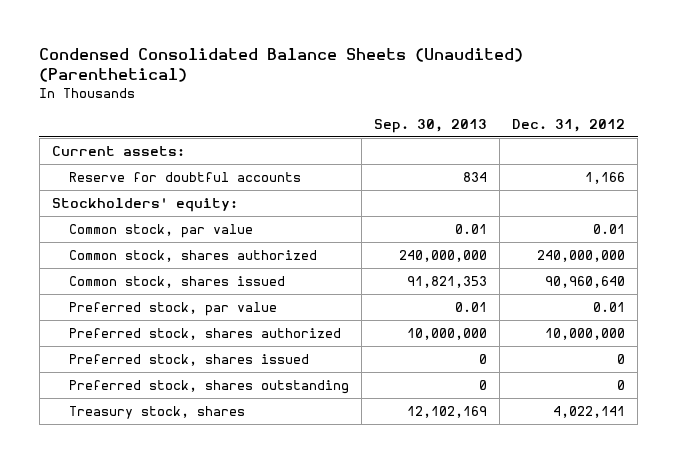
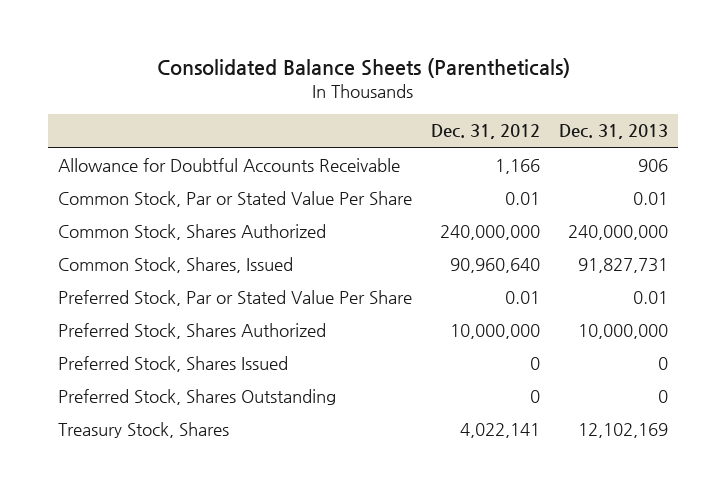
- Condensed Consolidated Balance Sheets (Unaudited) (Parenthetical)
+ Consolidated Balance Sheets (Parentheticals)
- | Sep. 30, 2013 | Dec. 31, 2012
+ | Dec. 31, 2012 | Dec. 31, 2013
- Current assets:
- Reserve for doubtful accounts | 834 | 1,166
- Stockholders' equity:
- Common stock, par value | 0.01 | 0.01
- Common stock, shares authorized | 240,000,000 | 240,000,000
- Common stock, shares issued | 91,821,353 | 90,960,640
- Preferred stock, par value | 0.01 | 0.01
- Preferred stock, shares authorized | 10,000,000 | 10,000,000
- Preferred stock, shares issued | 0 | 0
- Preferred stock, shares outstanding | 0 | 0
- Treasury stock, shares | 12,102,169 | 4,022,141
+ Allowance for Doubtful Accounts Receivable | 1,166 | 906
+ Common Stock, Par or Stated Value Per Share | 0.01 | 0.01
+ Common Stock, Shares Authorized | 240,000,000 | 240,000,000
+ Common Stock, Shares, Issued | 90,960,640 | 91,827,731
+ Preferred Stock, Par or Stated Value Per Share | 0.01 | 0.01
+ Preferred Stock, Shares Authorized | 10,000,000 | 10,000,000
+ Preferred Stock, Shares Issued | 0 | 0
+ Preferred Stock, Shares Outstanding | 0 | 0
+ Treasury Stock, Shares | 4,022,141 | 12,102,169

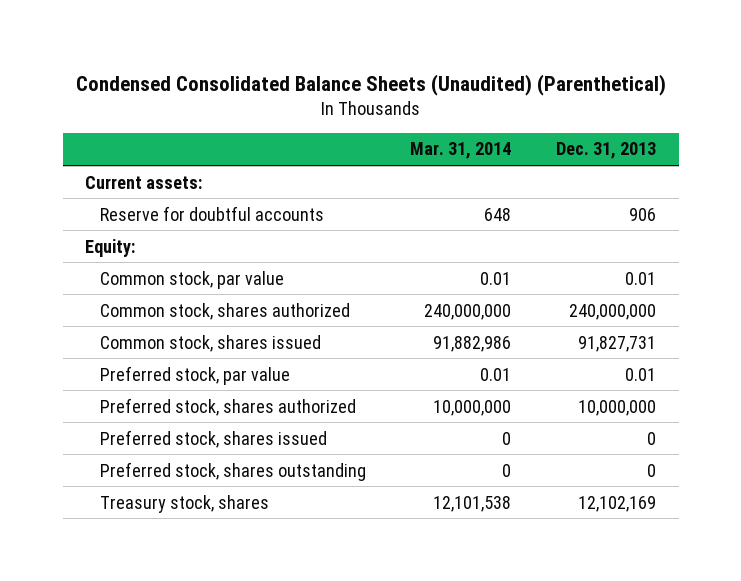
- Consolidated Balance Sheets (Parentheticals)
+ Condensed Consolidated Balance Sheets (Unaudited) (Parenthetical)
- | Dec. 31, 2012 | Dec. 31, 2013
+ | Mar. 31, 2014 | Dec. 31, 2013
- Allowance for Doubtful Accounts Receivable | 1,166 | 906
- Common Stock, Par or Stated Value Per Share | 0.01 | 0.01
- Common Stock, Shares Authorized | 240,000,000 | 240,000,000
- Common Stock, Shares, Issued | 90,960,640 | 91,827,731
- Preferred Stock, Par or Stated Value Per Share | 0.01 | 0.01
- Preferred Stock, Shares Authorized | 10,000,000 | 10,000,000
- Preferred Stock, Shares Issued | 0 | 0
- Preferred Stock, Shares Outstanding | 0 | 0
- Treasury Stock, Shares | 4,022,141 | 12,102,169
+ Current assets:
+ Reserve for doubtful accounts | 648 | 906
+ Equity:
+ Common stock, par value | 0.01 | 0.01
+ Common stock, shares authorized | 240,000,000 | 240,000,000
+ Common stock, shares issued | 91,882,986 | 91,827,731
+ Preferred stock, par value | 0.01 | 0.01
+ Preferred stock, shares authorized | 10,000,000 | 10,000,000
+ Preferred stock, shares issued | 0 | 0
+ Preferred stock, shares outstanding | 0 | 0
+ Treasury stock, shares | 12,101,538 | 12,102,169

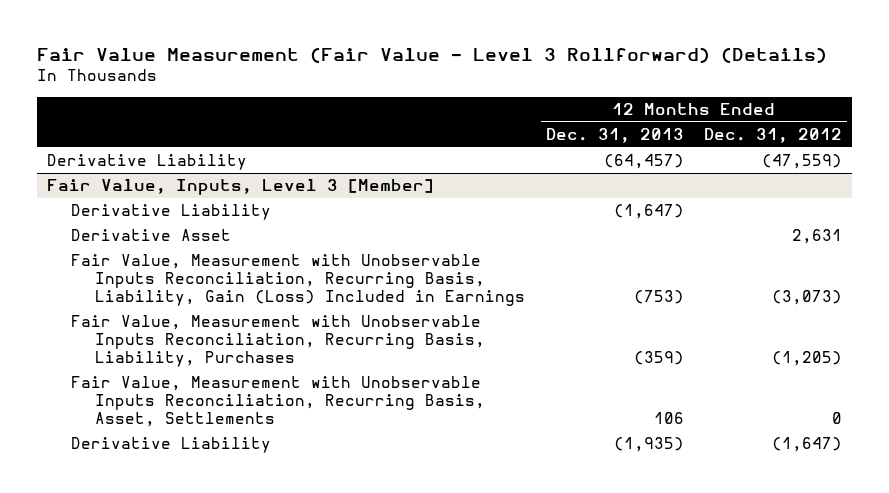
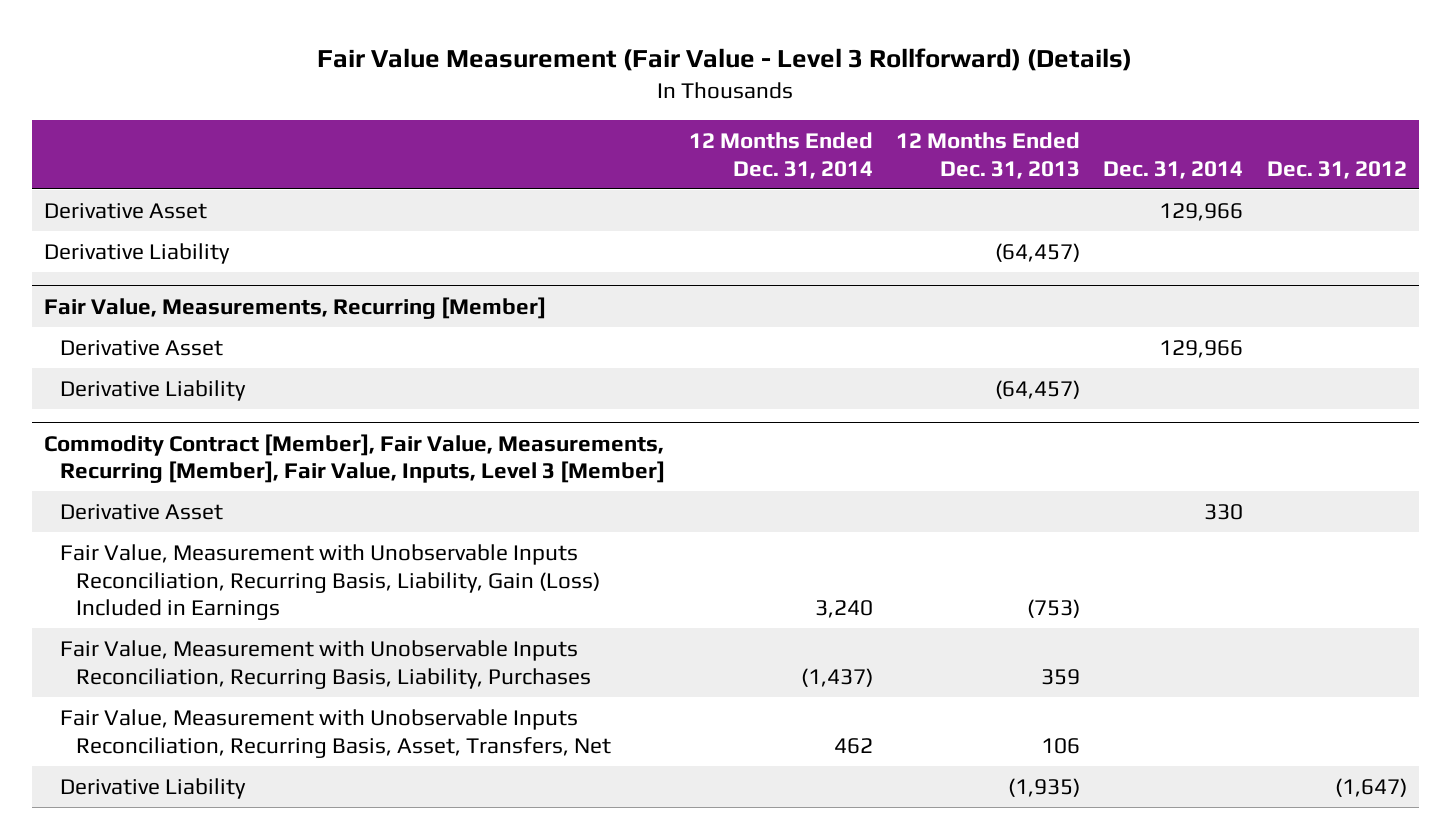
- | 12 Months Ended Dec. 31, 2013 | 12 Months Ended Dec. 31, 2012
+ | 12 Months Ended Dec. 31, 2014 | 12 Months Ended Dec. 31, 2013 | Dec. 31, 2014 | Dec. 31, 2012
+ Derivative Asset | | | 129,966 |
- Fair Value, Inputs, Level 3 [Member]
- Derivative Liability | (1,647) |
+ Fair Value, Measurements, Recurring [Member]
+ Derivative Liability | | (64,457) | |
+ Commodity Contract [Member], Fair Value, Measurements, Recurring [Member], Fair Value, Inputs, Level 3 [Member]
+ Derivative Asset | | | 330 |
- Fair Value, Measurement with Unobservable Inputs Reconciliation, Recurring Basis, Liability, Purchases | (359) | (1,205)
- Fair Value, Measurement with Unobservable Inputs Reconciliation, Recurring Basis, Asset, Settlements | 106 | 0
+ Fair Value, Measurement with Unobservable Inputs Reconciliation, Recurring Basis, Liability, Purchases | (1,437) | 359 | |
+ Fair Value, Measurement with Unobservable Inputs Reconciliation, Recurring Basis, Asset, Transfers, Net | 462 | 106 | |

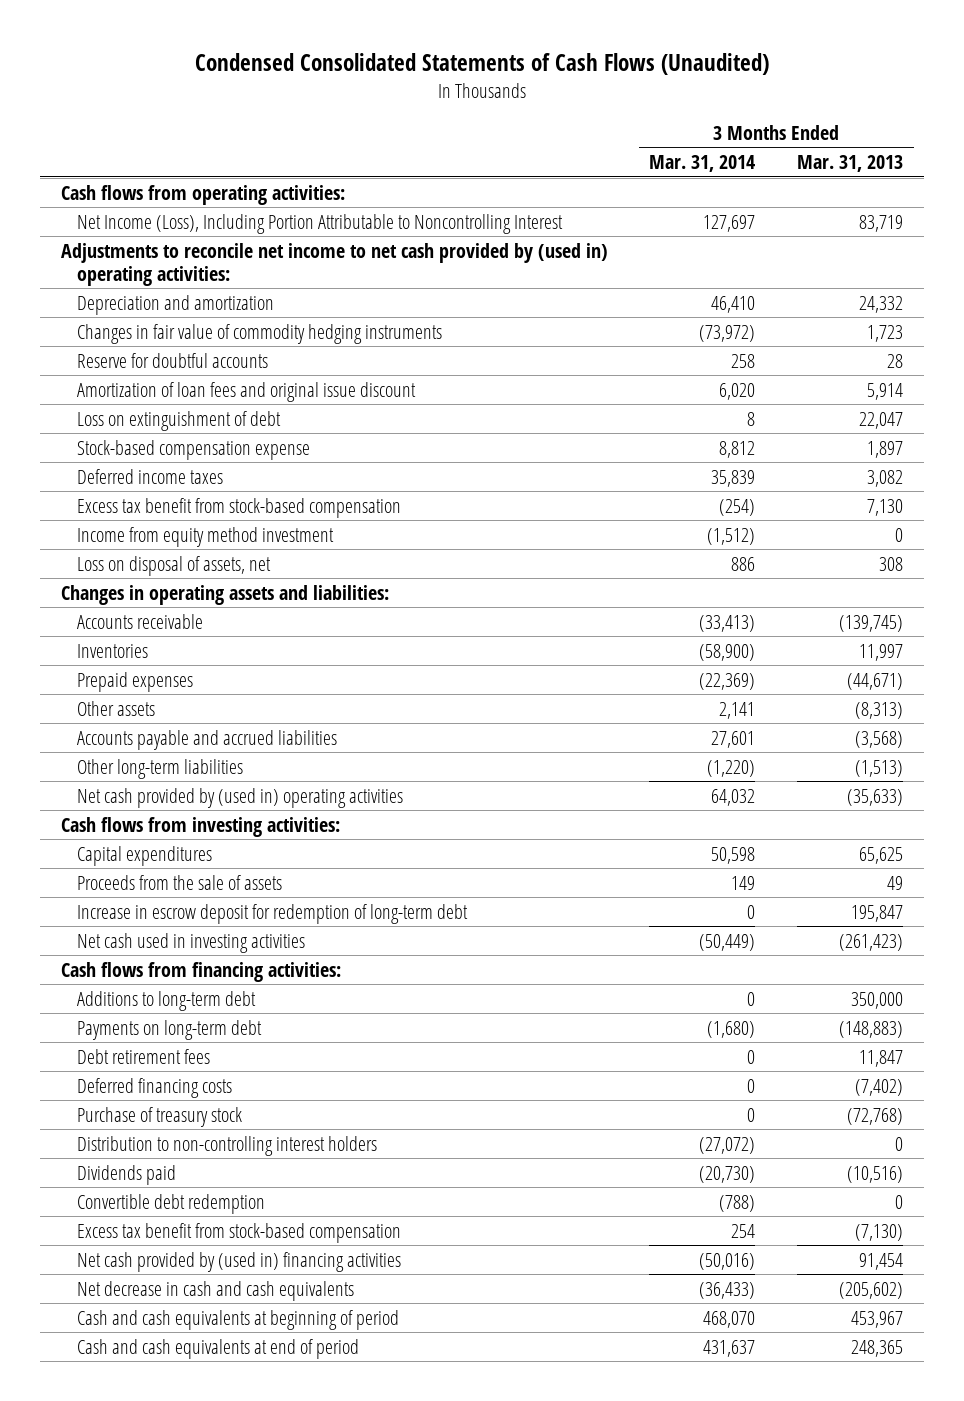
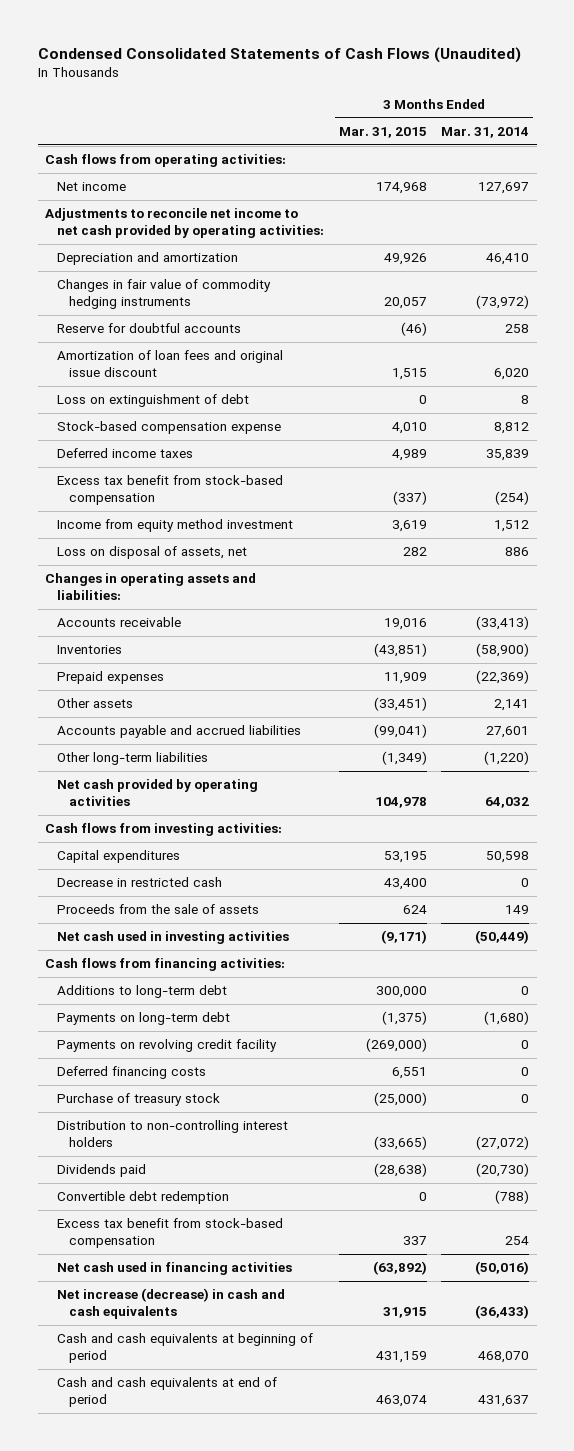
- | 3 Months Ended Mar. 31, 2014 | 3 Months Ended Mar. 31, 2013
+ | 3 Months Ended Mar. 31, 2015 | 3 Months Ended Mar. 31, 2014
- Net Income (Loss), Including Portion Attributable to Noncontrolling Interest | 127,697 | 83,719
- Adjustments to reconcile net income to net cash provided by (used in) operating activities:
+ Net income | 174,968 | 127,697
+ Adjustments to reconcile net income to net cash provided by operating activities:
- Income from equity method investment | (1,512) | 0
+ Income from equity method investment | 3,619 | 1,512
- Net cash provided by (used in) operating activities | 64,032 | (35,633)
+ Net cash provided by operating activities | 104,978 | 64,032
+ Decrease in restricted cash | 43,400 | 0
- Increase in escrow deposit for redemption of long-term debt | 0 | 195,847
- Debt retirement fees | 0 | 11,847
+ Payments on revolving credit facility | (269,000) | 0
- Net cash provided by (used in) financing activities | (50,016) | 91,454
- Net decrease in cash and cash equivalents | (36,433) | (205,602)
+ Net cash used in financing activities | (63,892) | (50,016)
+ Net increase (decrease) in cash and cash equivalents | 31,915 | (36,433)

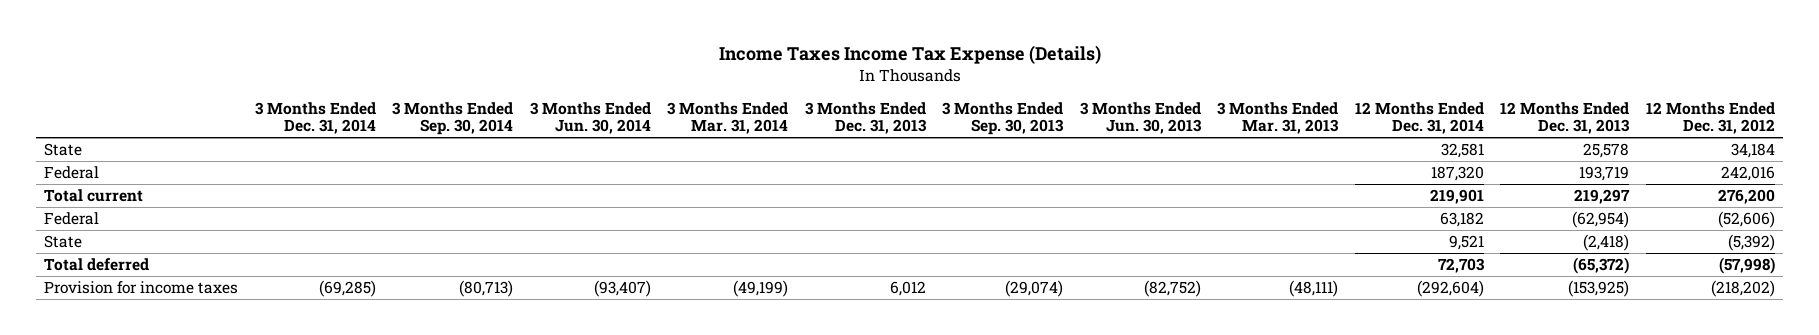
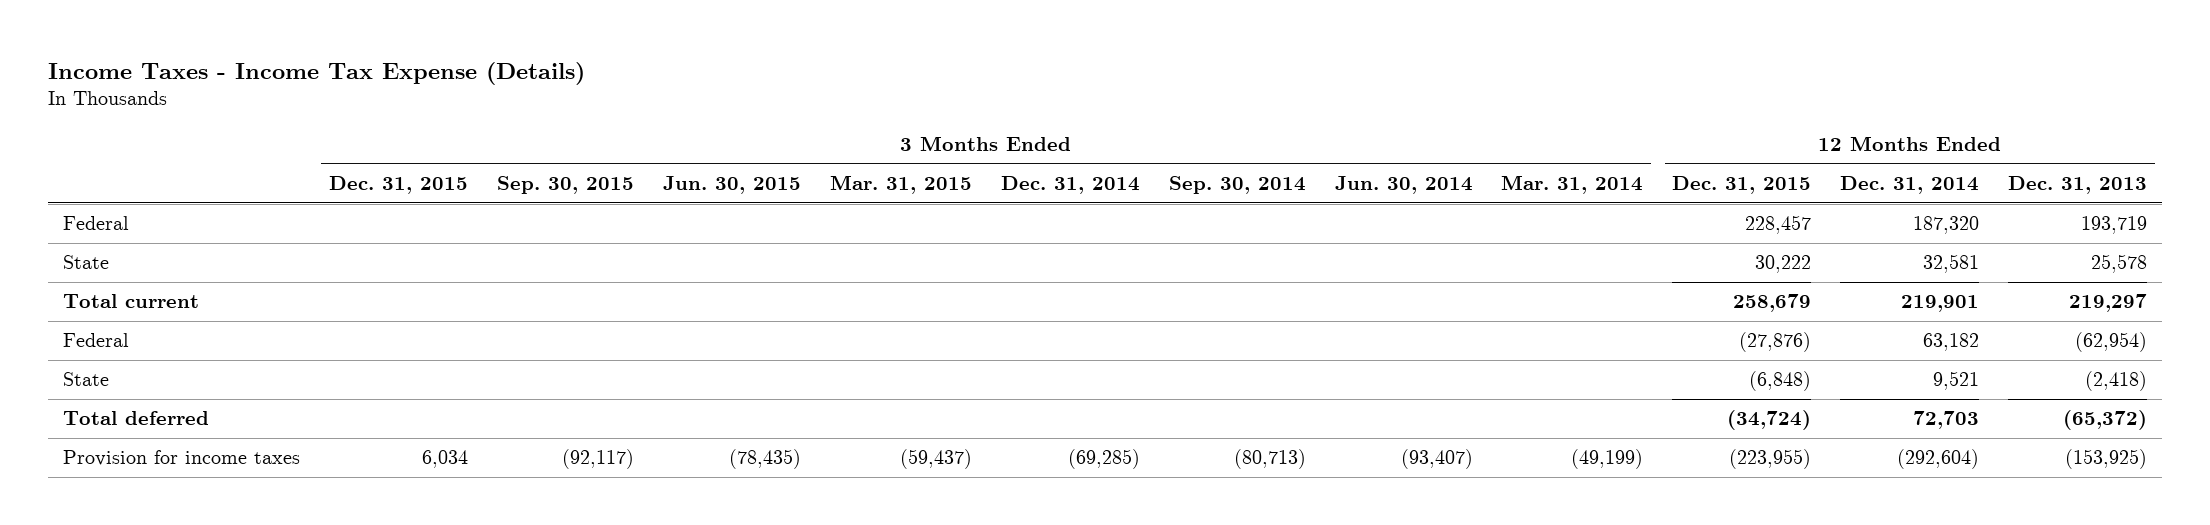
- Income Taxes Income Tax Expense (Details)
+ Income Taxes - Income Tax Expense (Details)
- | 3 Months Ended Dec. 31, 2014 | 3 Months Ended Sep. 30, 2014 | 3 Months Ended Jun. 30, 2014 | 3 Months Ended Mar. 31, 2014 | 3 Months Ended Dec. 31, 2013 | 3 Months Ended Sep. 30, 2013 | 3 Months Ended Jun. 30, 2013 | 3 Months Ended Mar. 31, 2013 | 12 Months Ended Dec. 31, 2014 | 12 Months Ended Dec. 31, 2013 | 12 Months Ended Dec. 31, 2012
+ | 3 Months Ended Dec. 31, 2015 | 3 Months Ended Sep. 30, 2015 | 3 Months Ended Jun. 30, 2015 | 3 Months Ended Mar. 31, 2015 | 3 Months Ended Dec. 31, 2014 | 3 Months Ended Sep. 30, 2014 | 3 Months Ended Jun. 30, 2014 | 3 Months Ended Mar. 31, 2014 | 12 Months Ended Dec. 31, 2015 | 12 Months Ended Dec. 31, 2014 | 12 Months Ended Dec. 31, 2013
moved down: State | | | | | | | | | 30,222 | 32,581 | 25,578

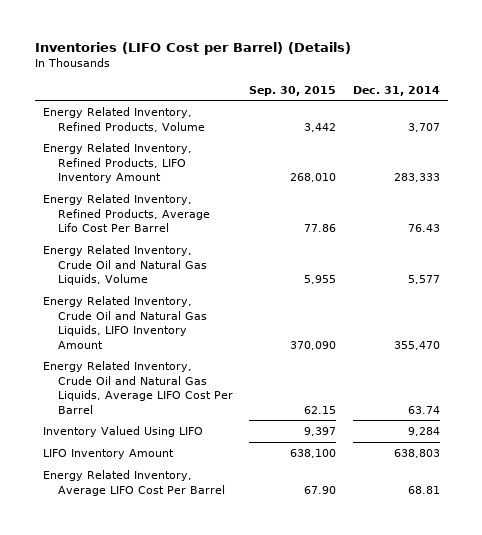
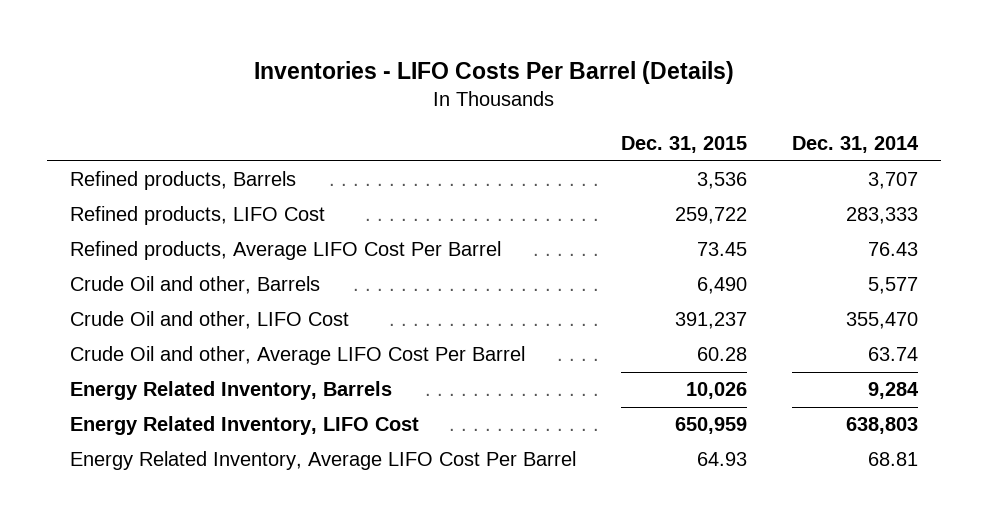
- Inventories (LIFO Cost per Barrel) (Details)
+ Inventories - LIFO Costs Per Barrel (Details)
- | Sep. 30, 2015 | Dec. 31, 2014
+ | Dec. 31, 2015 | Dec. 31, 2014
- Energy Related Inventory, Refined Products, Volume | 3,442 | 3,707
- Energy Related Inventory, Refined Products, LIFO Inventory Amount | 268,010 | 283,333
- Energy Related Inventory, Refined Products, Average Lifo Cost Per Barrel | 77.86 | 76.43
- Energy Related Inventory, Crude Oil and Natural Gas Liquids, Volume | 5,955 | 5,577
- Energy Related Inventory, Crude Oil and Natural Gas Liquids, LIFO Inventory Amount | 370,090 | 355,470
- Energy Related Inventory, Crude Oil and Natural Gas Liquids, Average LIFO Cost Per Barrel | 62.15 | 63.74
- Inventory Valued Using LIFO | 9,397 | 9,284
- LIFO Inventory Amount | 638,100 | 638,803
+ Refined products, Barrels | 3,536 | 3,707
+ Refined products, LIFO Cost | 259,722 | 283,333
+ Refined products, Average LIFO Cost Per Barrel | 73.45 | 76.43
+ Crude Oil and other, Barrels | 6,490 | 5,577
+ Crude Oil and other, LIFO Cost | 391,237 | 355,470
+ Crude Oil and other, Average LIFO Cost Per Barrel | 60.28 | 63.74
+ Energy Related Inventory, Barrels | 10,026 | 9,284
+ Energy Related Inventory, LIFO Cost | 650,959 | 638,803

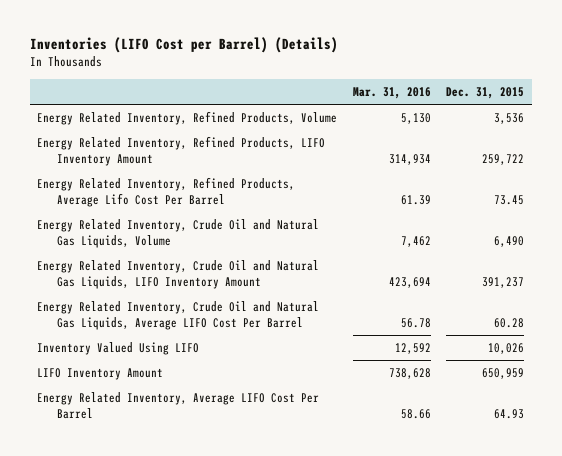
- Inventories - LIFO Costs Per Barrel (Details)
+ Inventories (LIFO Cost per Barrel) (Details)
- | Dec. 31, 2015 | Dec. 31, 2014
+ | Mar. 31, 2016 | Dec. 31, 2015
- Refined products, Barrels | 3,536 | 3,707
- Refined products, LIFO Cost | 259,722 | 283,333
- Refined products, Average LIFO Cost Per Barrel | 73.45 | 76.43
- Crude Oil and other, Barrels | 6,490 | 5,577
- Crude Oil and other, LIFO Cost | 391,237 | 355,470
- Crude Oil and other, Average LIFO Cost Per Barrel | 60.28 | 63.74
- Energy Related Inventory, Barrels | 10,026 | 9,284
- Energy Related Inventory, LIFO Cost | 650,959 | 638,803
+ Energy Related Inventory, Refined Products, Volume | 5,130 | 3,536
+ Energy Related Inventory, Refined Products, LIFO Inventory Amount | 314,934 | 259,722
+ Energy Related Inventory, Refined Products, Average Lifo Cost Per Barrel | 61.39 | 73.45
+ Energy Related Inventory, Crude Oil and Natural Gas Liquids, Volume | 7,462 | 6,490
+ Energy Related Inventory, Crude Oil and Natural Gas Liquids, LIFO Inventory Amount | 423,694 | 391,237
+ Energy Related Inventory, Crude Oil and Natural Gas Liquids, Average LIFO Cost Per Barrel | 56.78 | 60.28
+ Inventory Valued Using LIFO | 12,592 | 10,026
+ LIFO Inventory Amount | 738,628 | 650,959

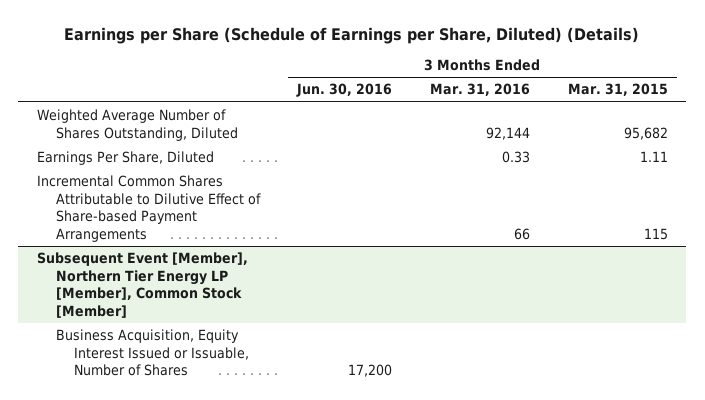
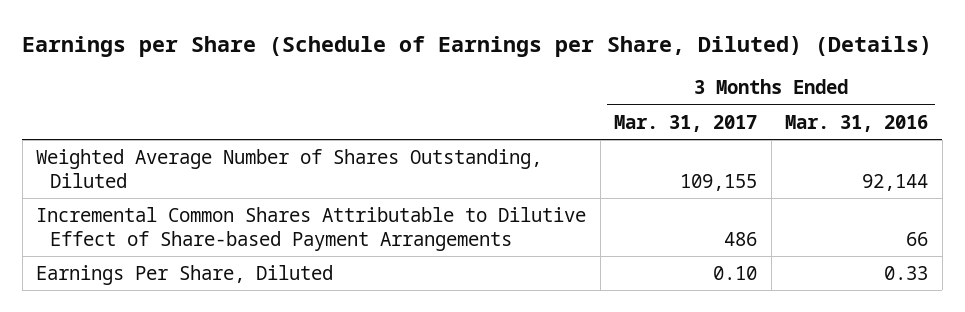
- | 3 Months Ended Jun. 30, 2016 | 3 Months Ended Mar. 31, 2016 | 3 Months Ended Mar. 31, 2015
+ | 3 Months Ended Mar. 31, 2017 | 3 Months Ended Mar. 31, 2016
- Subsequent Event [Member], Northern Tier Energy LP [Member], Common Stock [Member]
- Business Acquisition, Equity Interest Issued or Issuable, Number of Shares | 17,200 | |
moved down: Earnings Per Share, Diluted | 0.10 | 0.33

